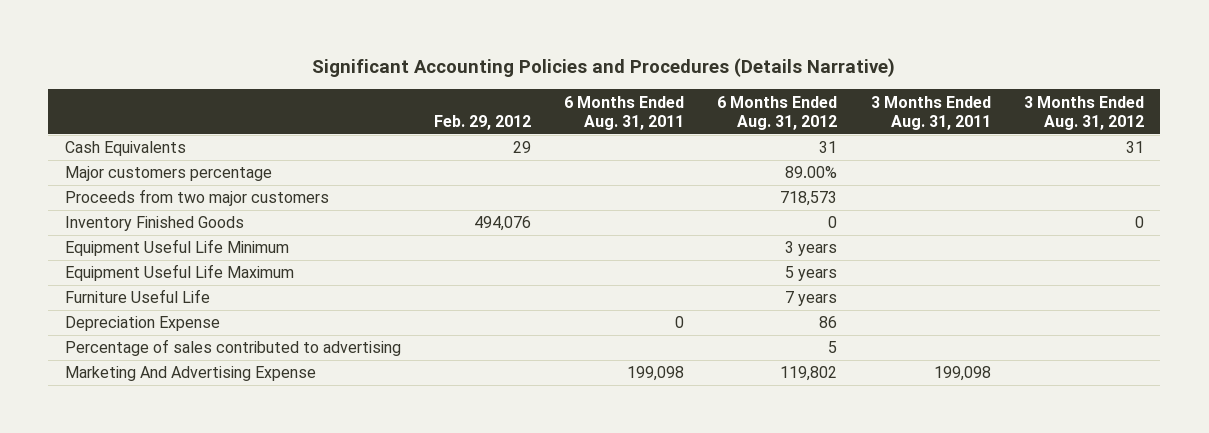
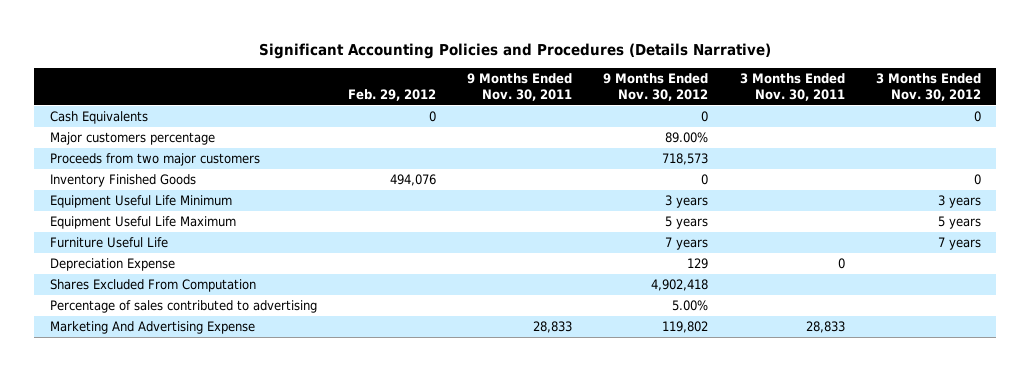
- | Feb. 29, 2012 | 6 Months Ended Aug. 31, 2011 | 6 Months Ended Aug. 31, 2012 | 3 Months Ended Aug. 31, 2011 | 3 Months Ended Aug. 31, 2012
+ | Feb. 29, 2012 | 9 Months Ended Nov. 30, 2011 | 9 Months Ended Nov. 30, 2012 | 3 Months Ended Nov. 30, 2011 | 3 Months Ended Nov. 30, 2012
- Cash Equivalents | 29 | | 31 | | 31
+ Cash Equivalents | 0 | | 0 | | 0
+ Shares Excluded From Computation | | | 4,902,418 | |

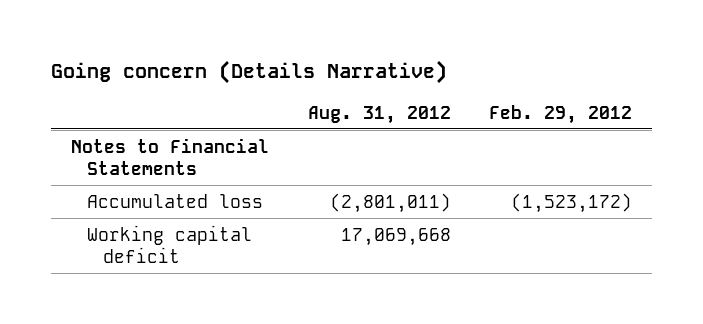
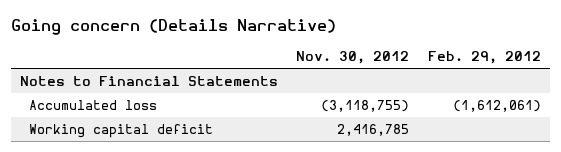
- | Aug. 31, 2012 | Feb. 29, 2012
+ | Nov. 30, 2012 | Feb. 29, 2012
- Accumulated loss | (2,801,011) | (1,523,172)
+ Accumulated loss | (3,118,755) | (1,612,061)

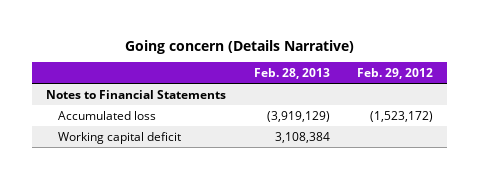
- | Nov. 30, 2012 | Feb. 29, 2012
+ | Feb. 28, 2013 | Feb. 29, 2012
- Accumulated loss | (3,118,755) | (1,612,061)
+ Accumulated loss | (3,919,129) | (1,523,172)

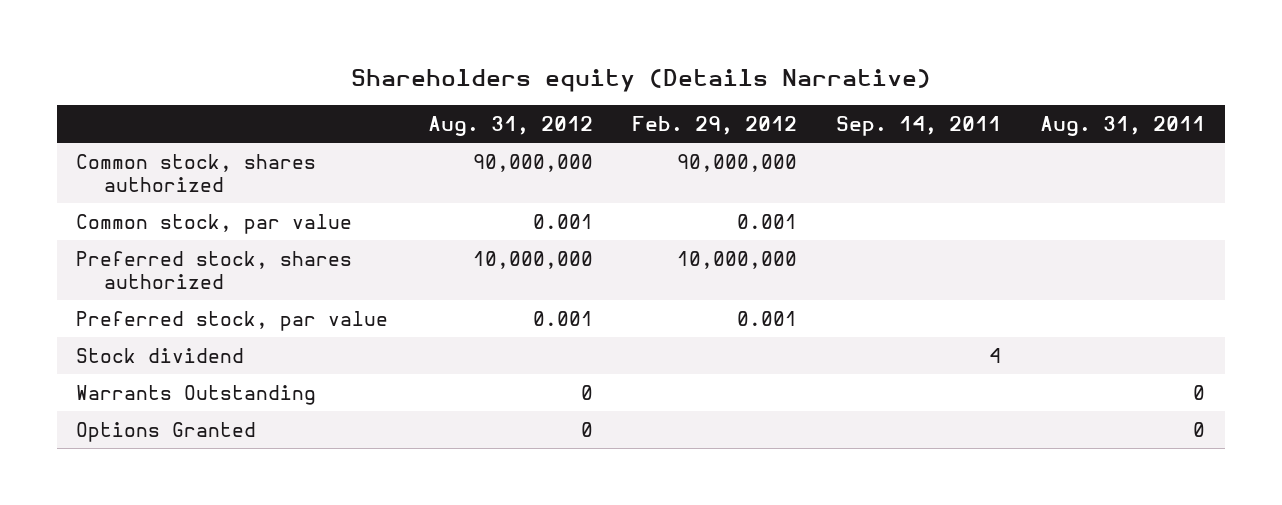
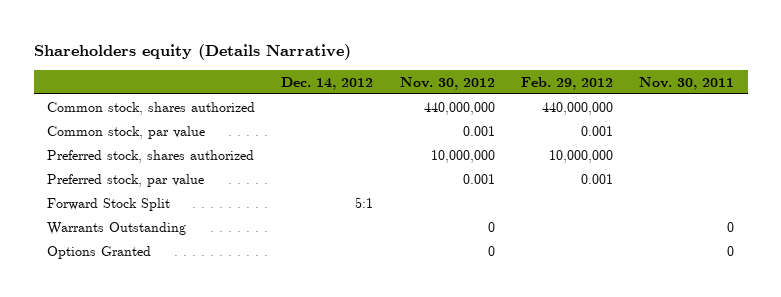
- | Aug. 31, 2012 | Feb. 29, 2012 | Sep. 14, 2011 | Aug. 31, 2011
+ | Dec. 14, 2012 | Nov. 30, 2012 | Feb. 29, 2012 | Nov. 30, 2011
- Common stock, shares authorized | 90,000,000 | 90,000,000 | |
+ Common stock, shares authorized | | 440,000,000 | 440,000,000 |
- Stock dividend | | | 4 |
+ Forward Stock Split | 5:1 | | |

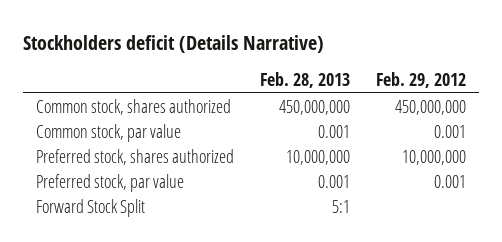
- Shareholders equity (Details Narrative)
+ Stockholders deficit (Details Narrative)
- | Dec. 14, 2012 | Nov. 30, 2012 | Feb. 29, 2012 | Nov. 30, 2011
+ | Feb. 28, 2013 | Feb. 29, 2012
- Common stock, shares authorized | | 440,000,000 | 440,000,000 |
+ Common stock, shares authorized | 450,000,000 | 450,000,000
- Warrants Outstanding | | 0 | | 0
- Options Granted | | 0 | | 0

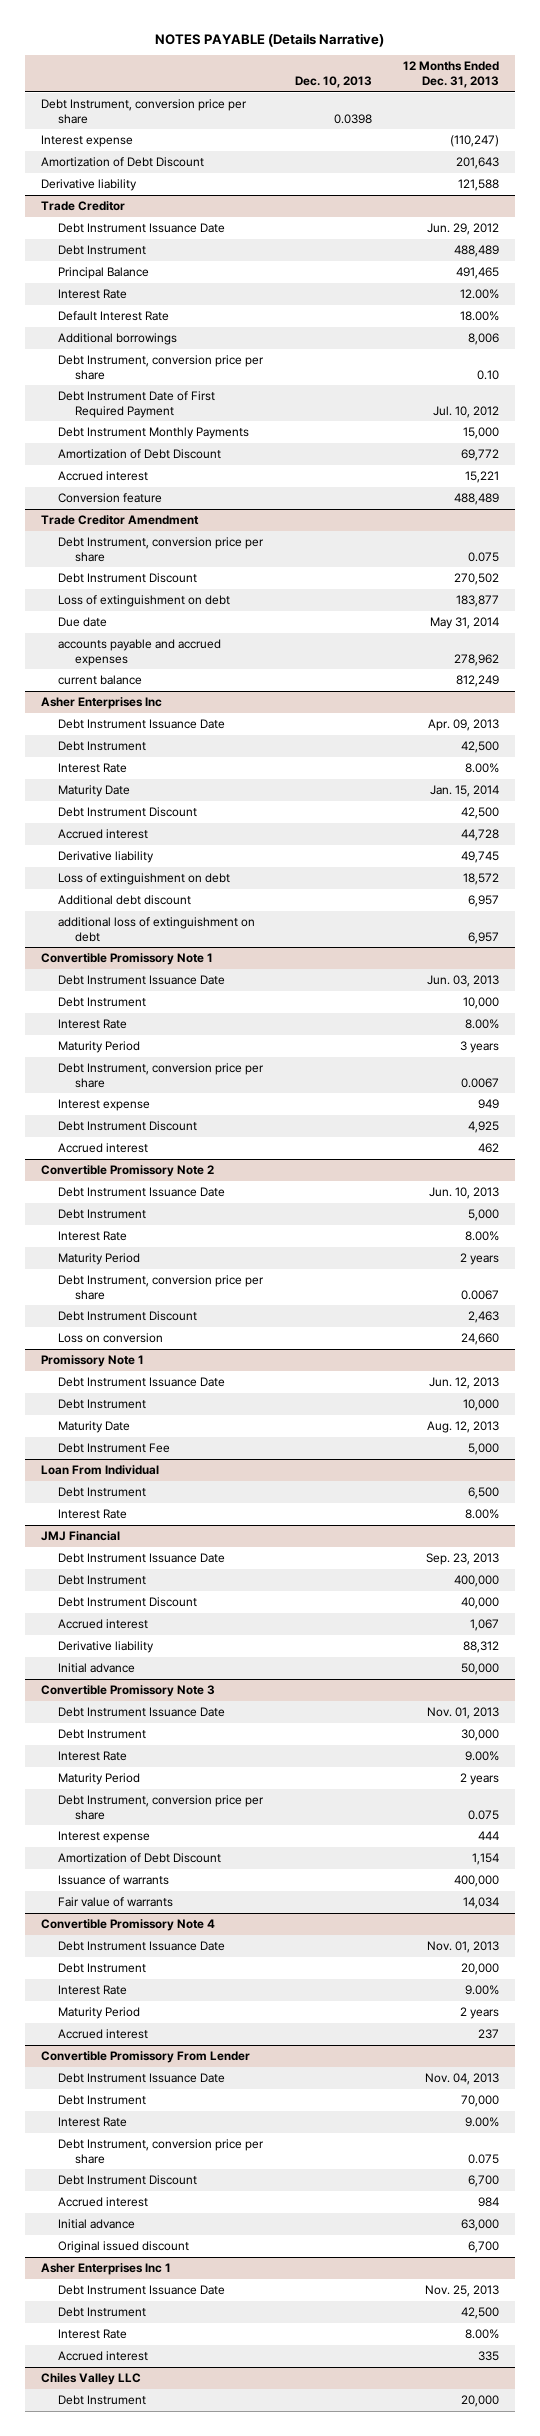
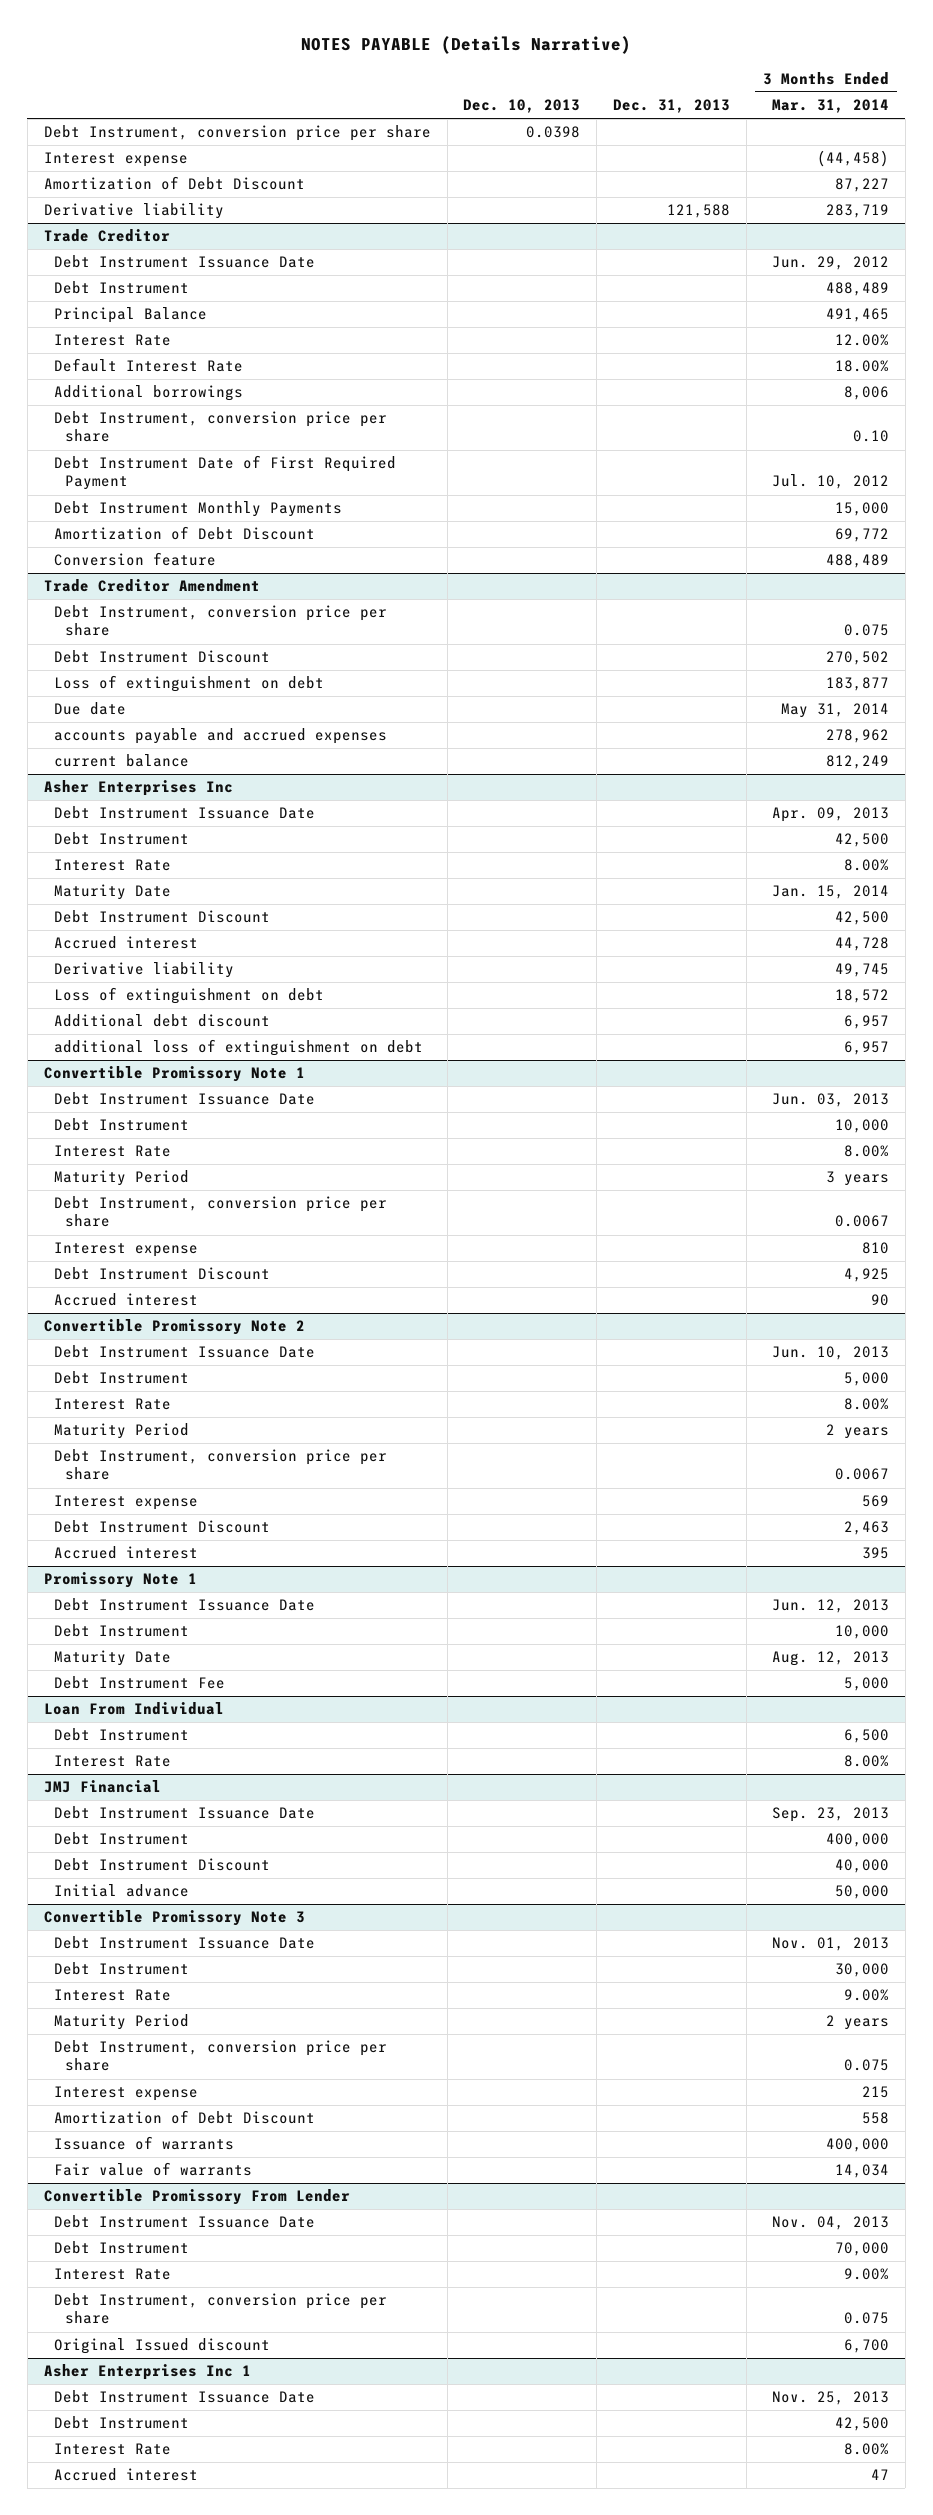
- | Dec. 10, 2013 | 12 Months Ended Dec. 31, 2013
+ | Dec. 10, 2013 | Dec. 31, 2013 | 3 Months Ended Mar. 31, 2014
@ Trade Creditor
- Accrued interest | | 15,221
@ Convertible Promissory Note 2
+ Interest expense | | | 569
- Loss on conversion | | 24,660
+ Accrued interest | | | 395
@ JMJ Financial
- Accrued interest | | 1,067
- Derivative liability | | 88,312
- Convertible Promissory Note 4
- Debt Instrument Issuance Date | | Nov. 01, 2013
- Debt Instrument | | 20,000
- Interest Rate | | 9.00%
- Maturity Period | | 2 years
- Accrued interest | | 237
@ Convertible Promissory From Lender
- Debt Instrument Discount | | 6,700
- Accrued interest | | 984
- Initial advance | | 63,000
- Original issued discount | | 6,700
+ Original Issued discount | | | 6,700
- Chiles Valley LLC
- Debt Instrument | | 20,000

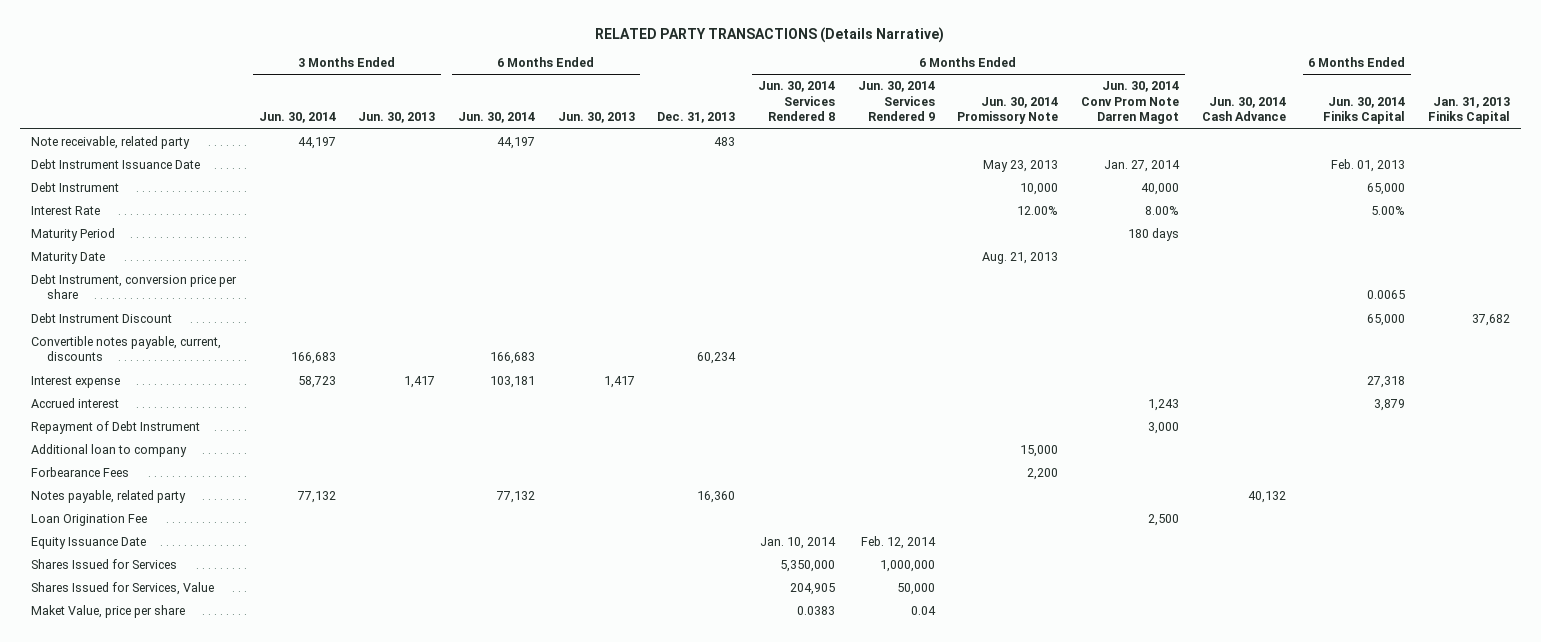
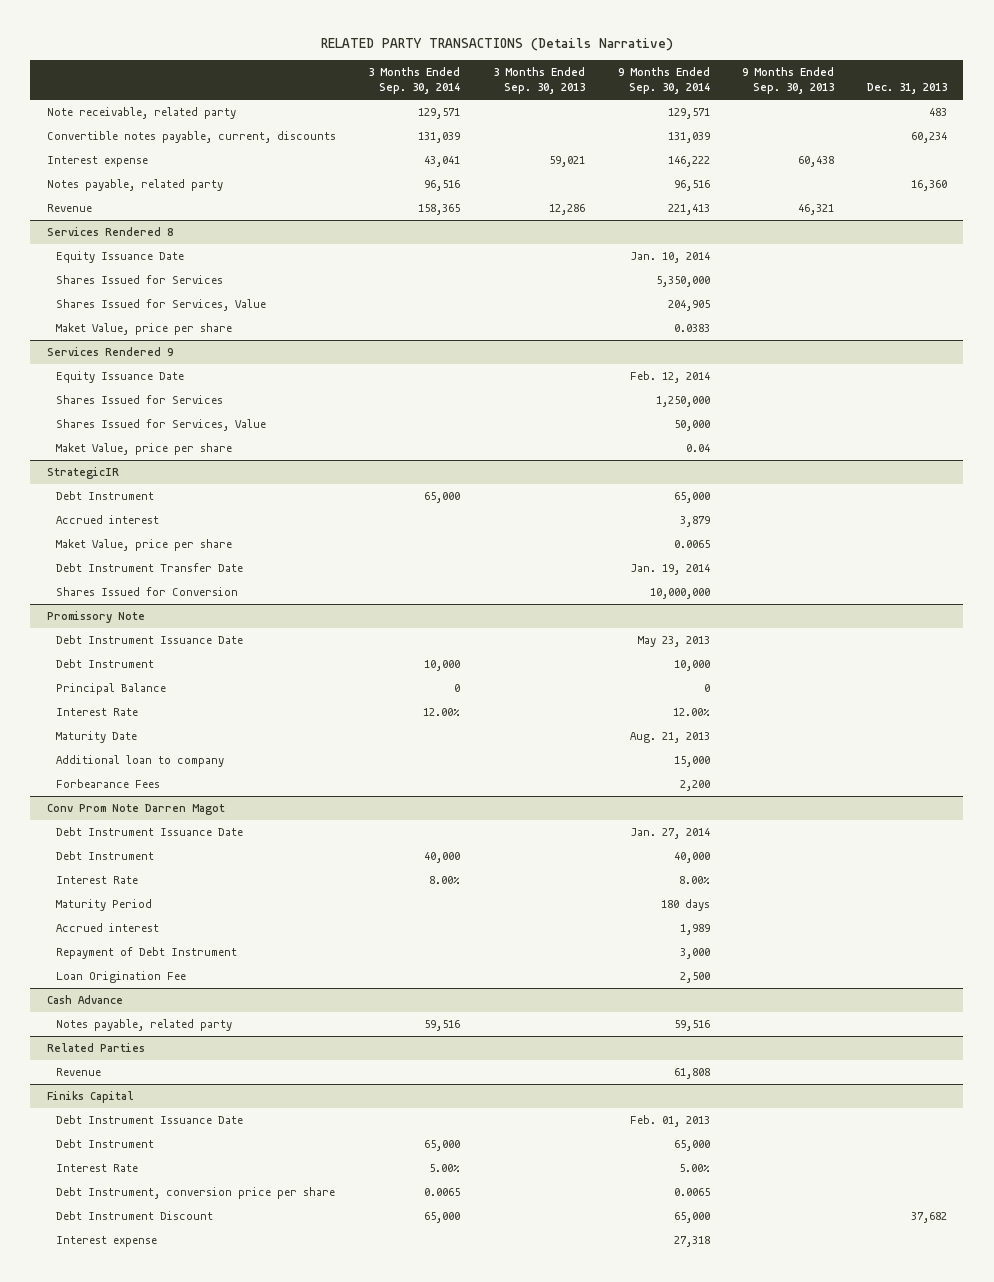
- | 3 Months Ended Jun. 30, 2014 | 3 Months Ended Jun. 30, 2013 | 6 Months Ended Jun. 30, 2014 | 6 Months Ended Jun. 30, 2013 | Dec. 31, 2013 | 6 Months Ended Jun. 30, 2014 Services Rendered 8 | 6 Months Ended Jun. 30, 2014 Services Rendered 9 | 6 Months Ended Jun. 30, 2014 Promissory Note | 6 Months Ended Jun. 30, 2014 Conv Prom Note Darren Magot | Jun. 30, 2014 Cash Advance | 6 Months Ended Jun. 30, 2014 Finiks Capital | Jan. 31, 2013 Finiks Capital
+ | 3 Months Ended Sep. 30, 2014 | 3 Months Ended Sep. 30, 2013 | 9 Months Ended Sep. 30, 2014 | 9 Months Ended Sep. 30, 2013 | Dec. 31, 2013
- Debt Instrument Issuance Date | | | | | | | | May 23, 2013 | Jan. 27, 2014 | | Feb. 01, 2013 |
- Debt Instrument | | | | | | | | 10,000 | 40,000 | | 65,000 |
- Interest Rate | | | | | | | | 12.00% | 8.00% | | 5.00% |
- Maturity Period | | | | | | | | | 180 days | | |
- Maturity Date | | | | | | | | Aug. 21, 2013 | | | |
- Debt Instrument, conversion price per share | | | | | | | | | | | 0.0065 |
- Debt Instrument Discount | | | | | | | | | | | 65,000 | 37,682
- Accrued interest | | | | | | | | | 1,243 | | 3,879 |
- Repayment of Debt Instrument | | | | | | | | | 3,000 | | |
- Additional loan to company | | | | | | | | 15,000 | | | |
- Forbearance Fees | | | | | | | | 2,200 | | | |
- Loan Origination Fee | | | | | | | | | 2,500 | | |
- Equity Issuance Date | | | | | | Jan. 10, 2014 | Feb. 12, 2014 | | | | |
- Shares Issued for Services | | | | | | 5,350,000 | 1,000,000 | | | | |
- Shares Issued for Services, Value | | | | | | 204,905 | 50,000 | | | | |
- Maket Value, price per share | | | | | | 0.0383 | 0.04 | | | | |
+ Revenue | 158,365 | 12,286 | 221,413 | 46,321 |
+ Services Rendered 8
+ Equity Issuance Date | | | Jan. 10, 2014 | |
+ Shares Issued for Services | | | 5,350,000 | |
+ Shares Issued for Services, Value | | | 204,905 | |
+ Maket Value, price per share | | | 0.0383 | |
+ Services Rendered 9
+ Equity Issuance Date | | | Feb. 12, 2014 | |
+ Shares Issued for Services | | | 1,250,000 | |
+ Shares Issued for Services, Value | | | 50,000 | |
+ Maket Value, price per share | | | 0.04 | |
+ StrategicIR
+ Debt Instrument | 65,000 | | 65,000 | |
+ Accrued interest | | | 3,879 | |
+ Maket Value, price per share | | | 0.0065 | |
+ Debt Instrument Transfer Date | | | Jan. 19, 2014 | |
+ Shares Issued for Conversion | | | 10,000,000 | |
+ Promissory Note
+ Debt Instrument Issuance Date | | | May 23, 2013 | |
+ Debt Instrument | 10,000 | | 10,000 | |
+ Principal Balance | 0 | | 0 | |
+ Interest Rate | 12.00% | | 12.00% | |
+ Maturity Date | | | Aug. 21, 2013 | |
+ Additional loan to company | | | 15,000 | |
+ Forbearance Fees | | | 2,200 | |
+ Conv Prom Note Darren Magot
+ Debt Instrument Issuance Date | | | Jan. 27, 2014 | |
+ Debt Instrument | 40,000 | | 40,000 | |
+ Interest Rate | 8.00% | | 8.00% | |
+ Maturity Period | | | 180 days | |
+ Accrued interest | | | 1,989 | |
+ Repayment of Debt Instrument | | | 3,000 | |
+ Loan Origination Fee | | | 2,500 | |
+ Cash Advance
+ Notes payable, related party | 59,516 | | 59,516 | |
+ Related Parties
+ Revenue | | | 61,808 | |
+ Finiks Capital
+ Debt Instrument Issuance Date | | | Feb. 01, 2013 | |
+ Debt Instrument | 65,000 | | 65,000 | |
+ Interest Rate | 5.00% | | 5.00% | |
+ Debt Instrument, conversion price per share | 0.0065 | | 0.0065 | |
+ Debt Instrument Discount | 65,000 | | 65,000 | | 37,682
+ Interest expense | | | 27,318 | |

